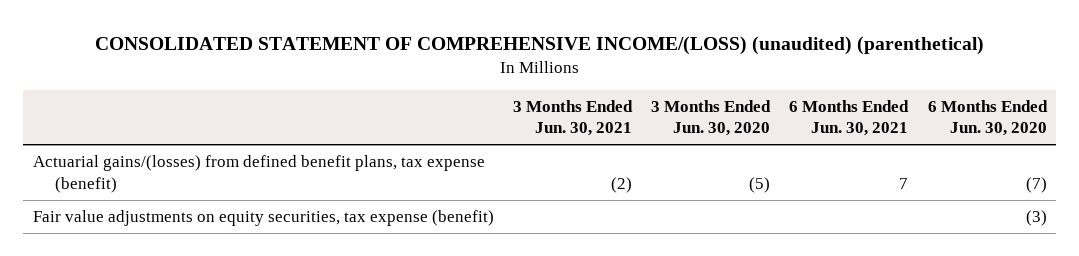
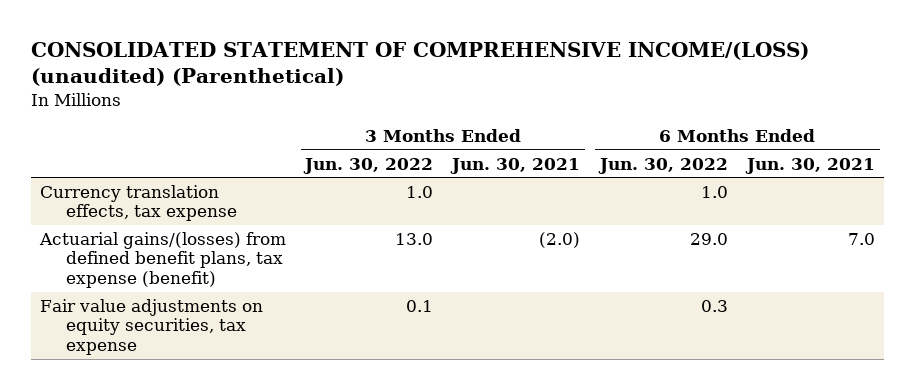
- CONSOLIDATED STATEMENT OF COMPREHENSIVE INCOME/(LOSS) (unaudited) (parenthetical)
+ CONSOLIDATED STATEMENT OF COMPREHENSIVE INCOME/(LOSS) (unaudited) (Parenthetical)
- | 3 Months Ended Jun. 30, 2021 | 3 Months Ended Jun. 30, 2020 | 6 Months Ended Jun. 30, 2021 | 6 Months Ended Jun. 30, 2020
+ | 3 Months Ended Jun. 30, 2022 | 3 Months Ended Jun. 30, 2021 | 6 Months Ended Jun. 30, 2022 | 6 Months Ended Jun. 30, 2021
- Actuarial gains/(losses) from defined benefit plans, tax expense (benefit) | (2) | (5) | 7 | (7)
- Fair value adjustments on equity securities, tax expense (benefit) | | | | (3)
+ Currency translation effects, tax expense | 1.0 | | 1.0 |
+ Actuarial gains/(losses) from defined benefit plans, tax expense (benefit) | 13.0 | (2.0) | 29.0 | 7.0
+ Fair value adjustments on equity securities, tax expense | 0.1 | | 0.3 |

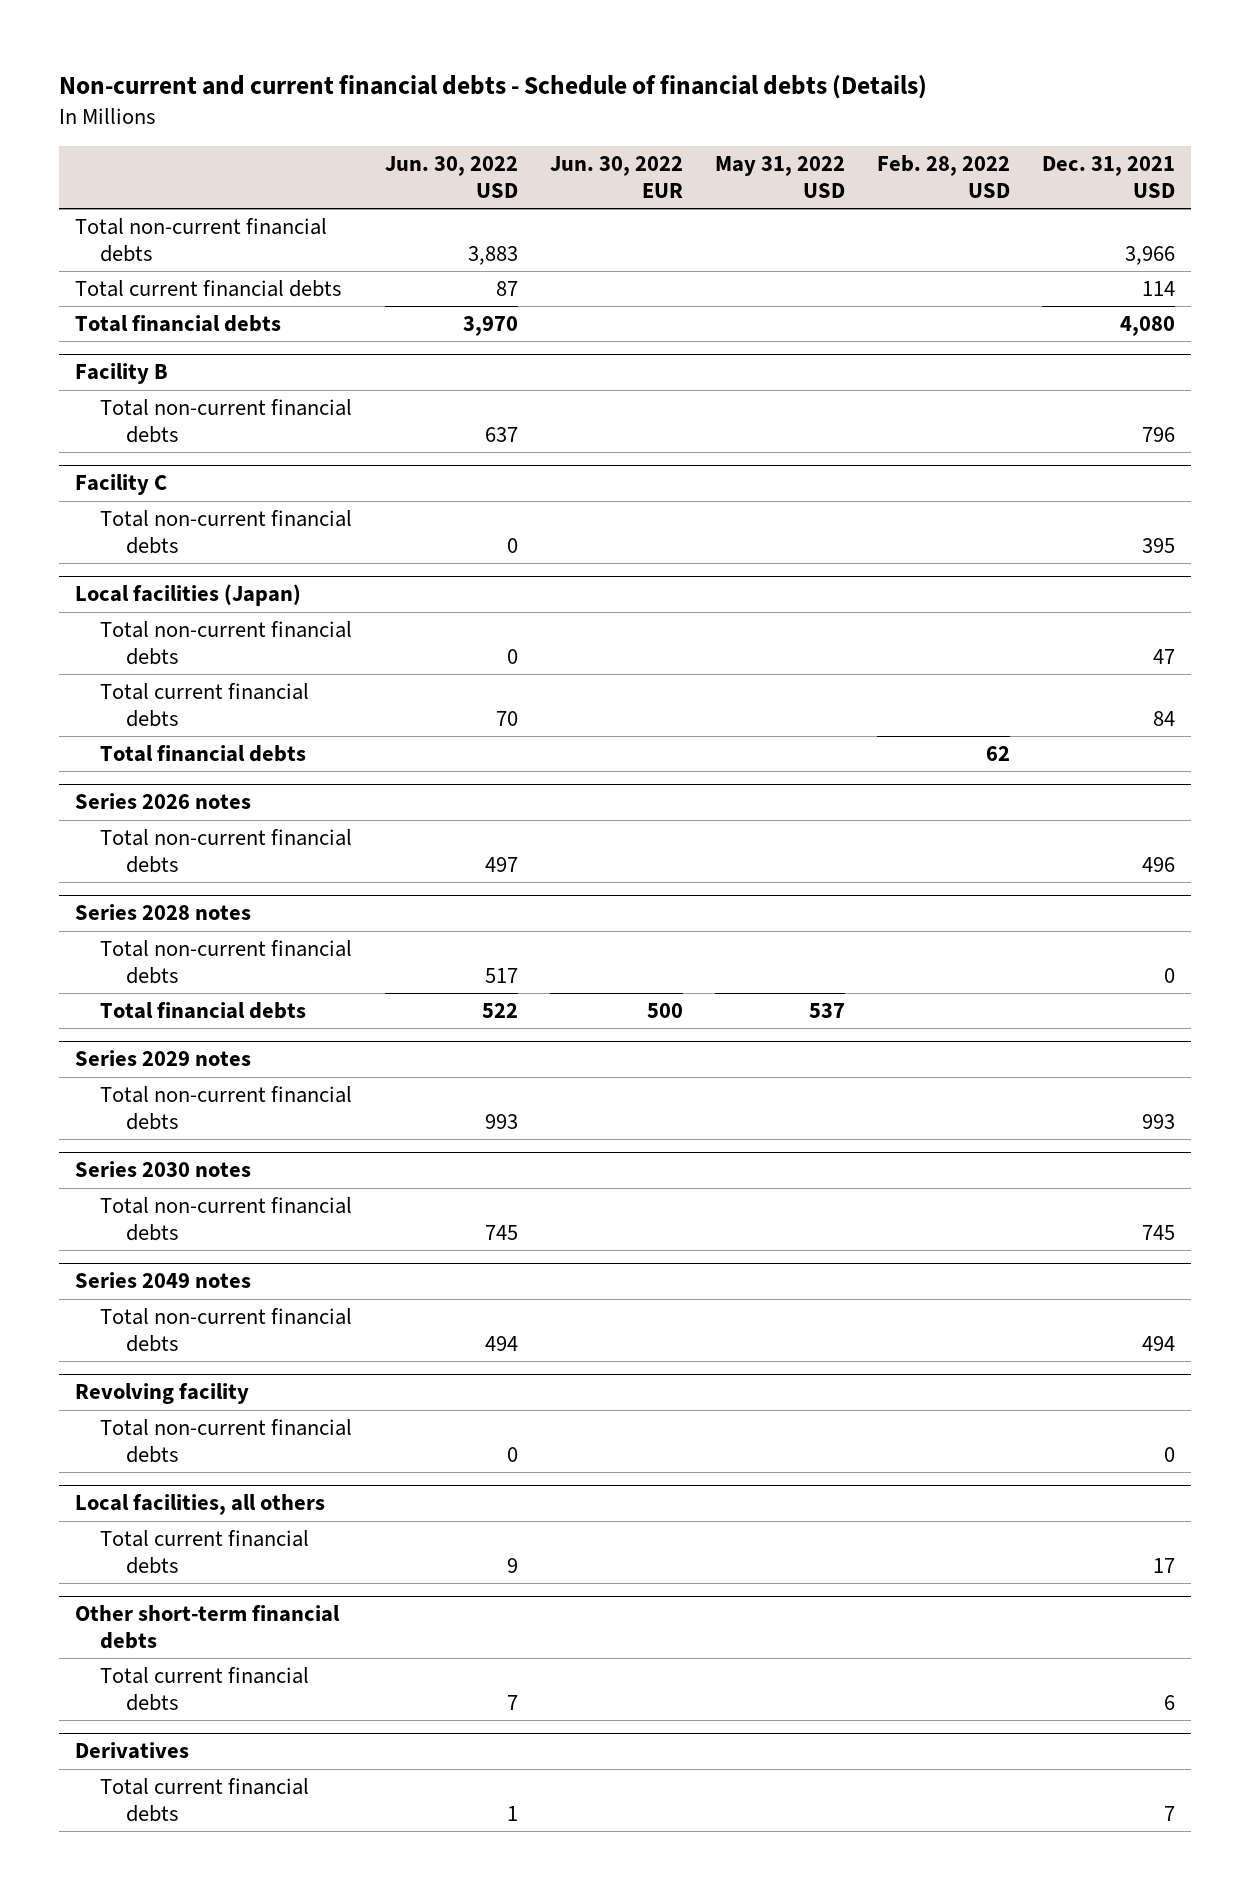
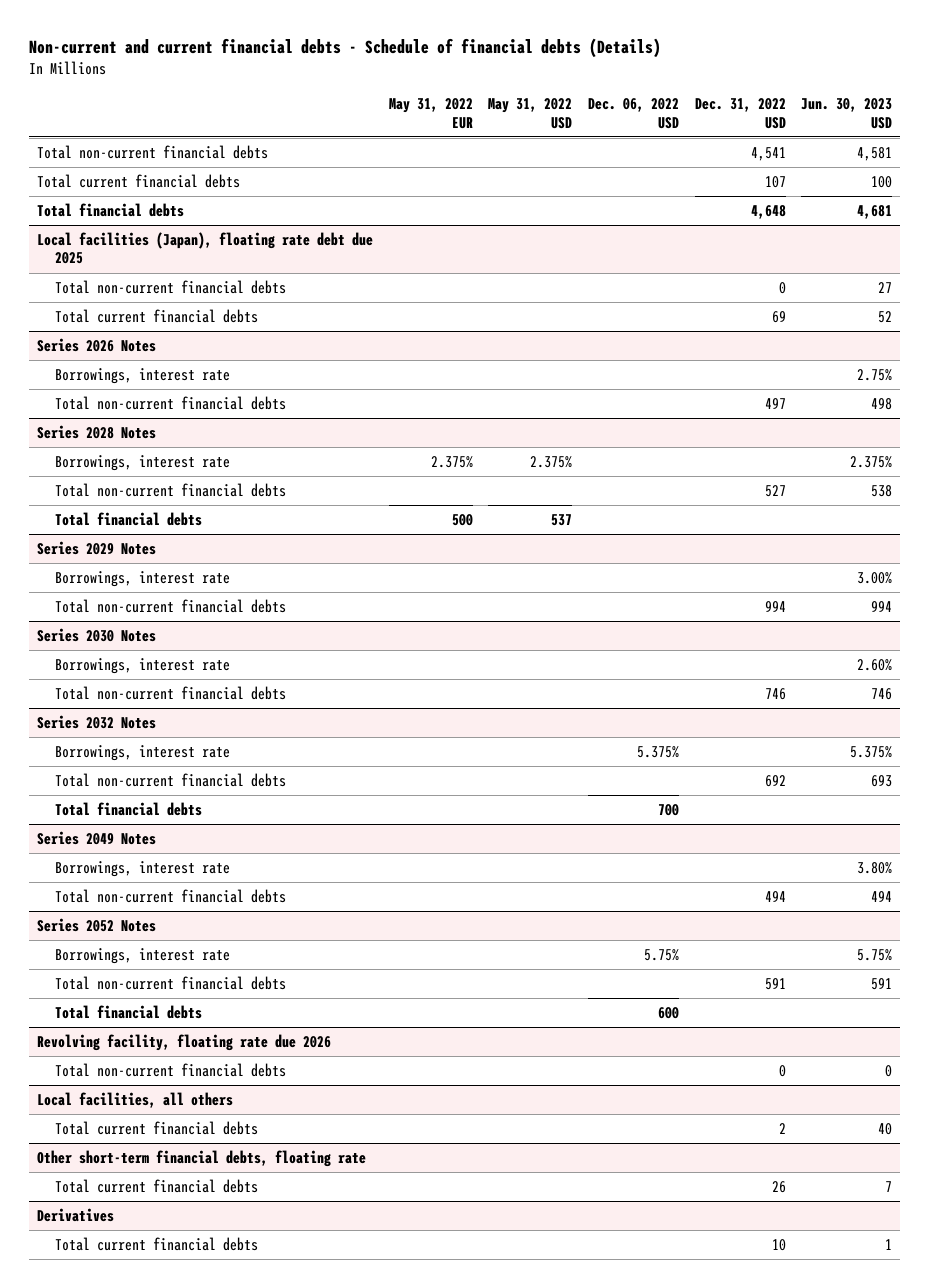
- | Jun. 30, 2022 USD | Jun. 30, 2022 EUR | May 31, 2022 USD | Feb. 28, 2022 USD | Dec. 31, 2021 USD
+ | May 31, 2022 EUR | May 31, 2022 USD | Dec. 06, 2022 USD | Dec. 31, 2022 USD | Jun. 30, 2023 USD
- Facility B
- Total non-current financial debts | 637 | | | | 796
- Facility C
- Total non-current financial debts | 0 | | | | 395
- Local facilities (Japan)
+ Local facilities (Japan), floating rate debt due 2025
- Total financial debts | | | | 62 |
- Series 2026 notes
+ Series 2026 Notes
+ Borrowings, interest rate | | | | | 2.75%
- Series 2028 notes
+ Series 2028 Notes
+ Borrowings, interest rate | 2.375% | 2.375% | | | 2.375%
- Series 2029 notes
+ Series 2029 Notes
+ Borrowings, interest rate | | | | | 3.00%
- Series 2030 notes
+ Series 2030 Notes
+ Borrowings, interest rate | | | | | 2.60%
- Series 2049 notes
+ Series 2032 Notes
+ Borrowings, interest rate | | | 5.375% | | 5.375%
+ Total non-current financial debts | | | | 692 | 693
+ Total financial debts | | | 700 | |
+ Series 2049 Notes
+ Borrowings, interest rate | | | | | 3.80%
- Revolving facility
+ Series 2052 Notes
+ Borrowings, interest rate | | | 5.75% | | 5.75%
+ Total non-current financial debts | | | | 591 | 591
+ Total financial debts | | | 600 | |
+ Revolving facility, floating rate due 2026
- Other short-term financial debts
+ Other short-term financial debts, floating rate

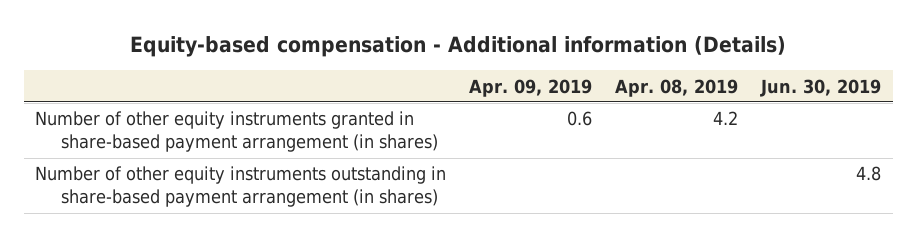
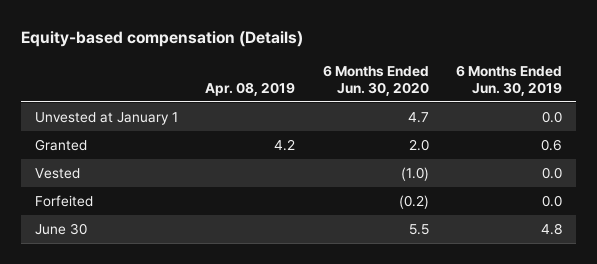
- Equity-based compensation - Additional information (Details)
+ Equity-based compensation (Details)
- | Apr. 09, 2019 | Apr. 08, 2019 | Jun. 30, 2019
+ | Apr. 08, 2019 | 6 Months Ended Jun. 30, 2020 | 6 Months Ended Jun. 30, 2019
- Number of other equity instruments granted in share-based payment arrangement (in shares) | 0.6 | 4.2 |
- Number of other equity instruments outstanding in share-based payment arrangement (in shares) | | | 4.8
+ Unvested at January 1 | | 4.7 | 0.0
+ Granted | 4.2 | 2.0 | 0.6
+ Vested | | (1.0) | 0.0
+ Forfeited | | (0.2) | 0.0
+ June 30 | | 5.5 | 4.8

